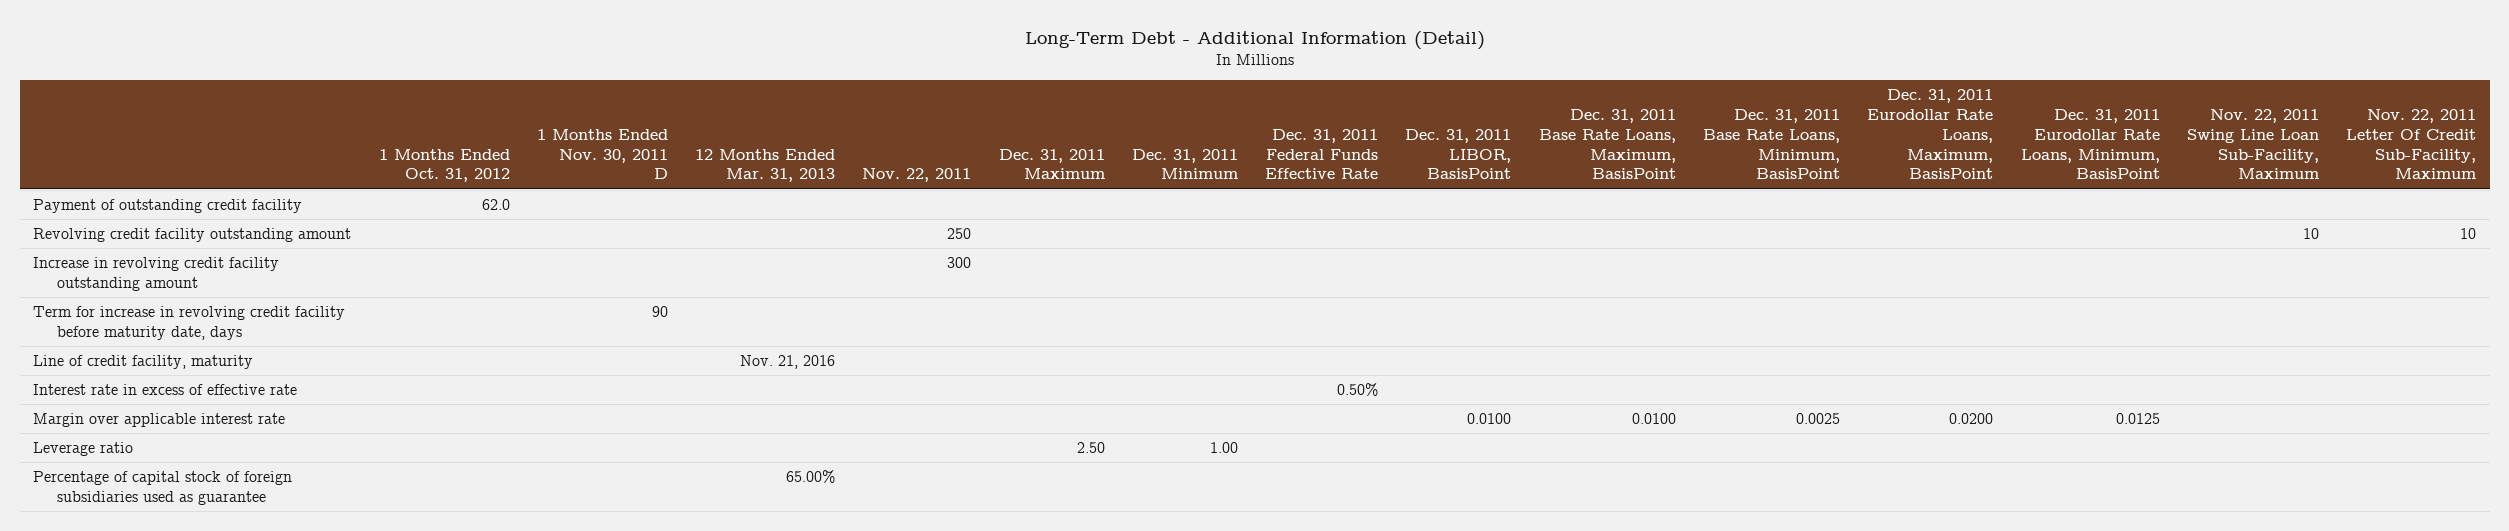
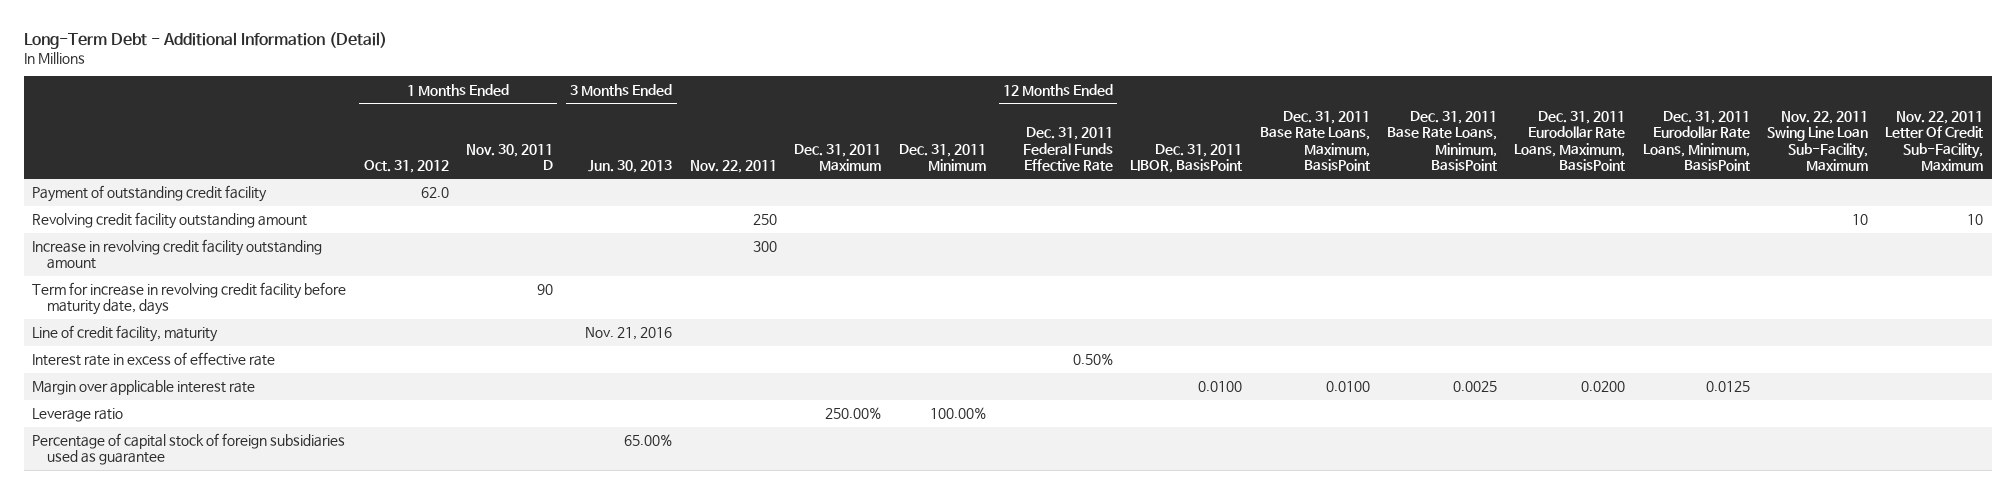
- | 1 Months Ended Oct. 31, 2012 | 1 Months Ended Nov. 30, 2011 D | 12 Months Ended Mar. 31, 2013 | Nov. 22, 2011 | Dec. 31, 2011 Maximum | Dec. 31, 2011 Minimum | Dec. 31, 2011 Federal Funds Effective Rate | Dec. 31, 2011 LIBOR, BasisPoint | Dec. 31, 2011 Base Rate Loans, Maximum, BasisPoint | Dec. 31, 2011 Base Rate Loans, Minimum, BasisPoint | Dec. 31, 2011 Eurodollar Rate Loans, Maximum, BasisPoint | Dec. 31, 2011 Eurodollar Rate Loans, Minimum, BasisPoint | Nov. 22, 2011 Swing Line Loan Sub-Facility, Maximum | Nov. 22, 2011 Letter Of Credit Sub-Facility, Maximum
+ | 1 Months Ended Oct. 31, 2012 | 1 Months Ended Nov. 30, 2011 D | 3 Months Ended Jun. 30, 2013 | Nov. 22, 2011 | Dec. 31, 2011 Maximum | Dec. 31, 2011 Minimum | 12 Months Ended Dec. 31, 2011 Federal Funds Effective Rate | Dec. 31, 2011 LIBOR, BasisPoint | Dec. 31, 2011 Base Rate Loans, Maximum, BasisPoint | Dec. 31, 2011 Base Rate Loans, Minimum, BasisPoint | Dec. 31, 2011 Eurodollar Rate Loans, Maximum, BasisPoint | Dec. 31, 2011 Eurodollar Rate Loans, Minimum, BasisPoint | Nov. 22, 2011 Swing Line Loan Sub-Facility, Maximum | Nov. 22, 2011 Letter Of Credit Sub-Facility, Maximum
- Leverage ratio | | | | | 2.50 | 1.00 | | | | | | | |
+ Leverage ratio | | | | | 250.00% | 100.00% | | | | | | | |

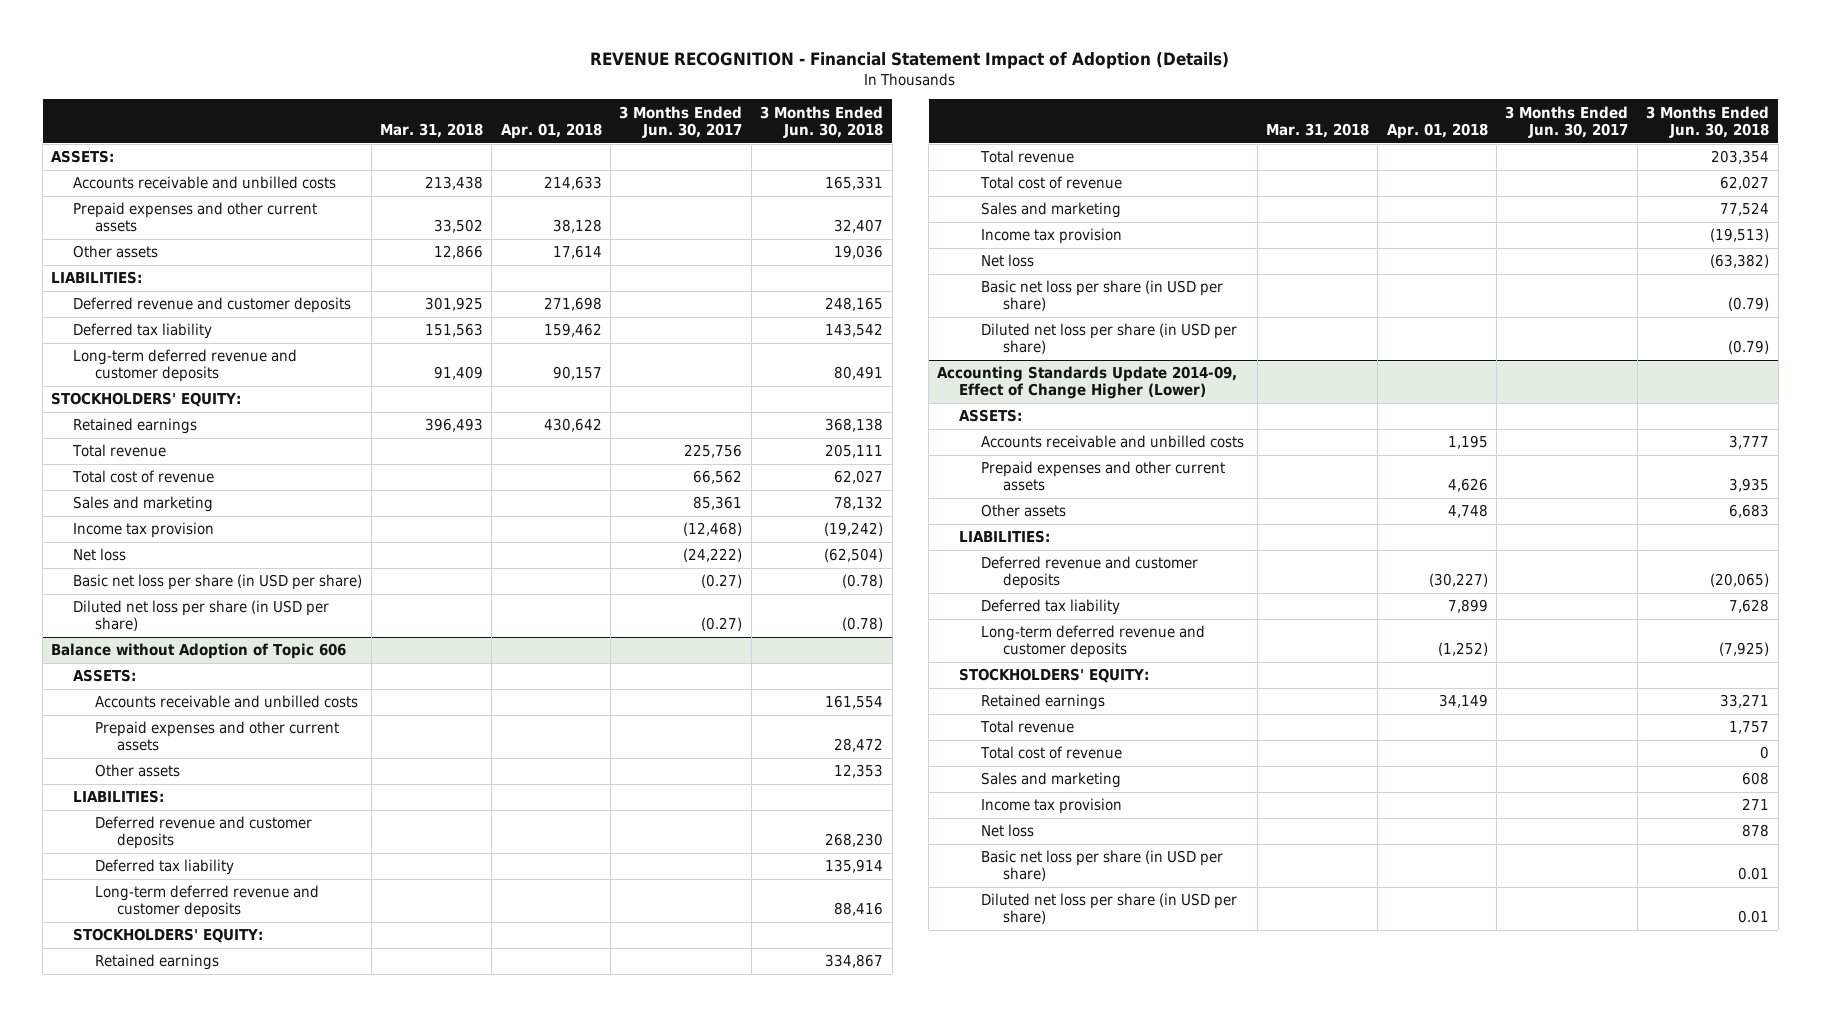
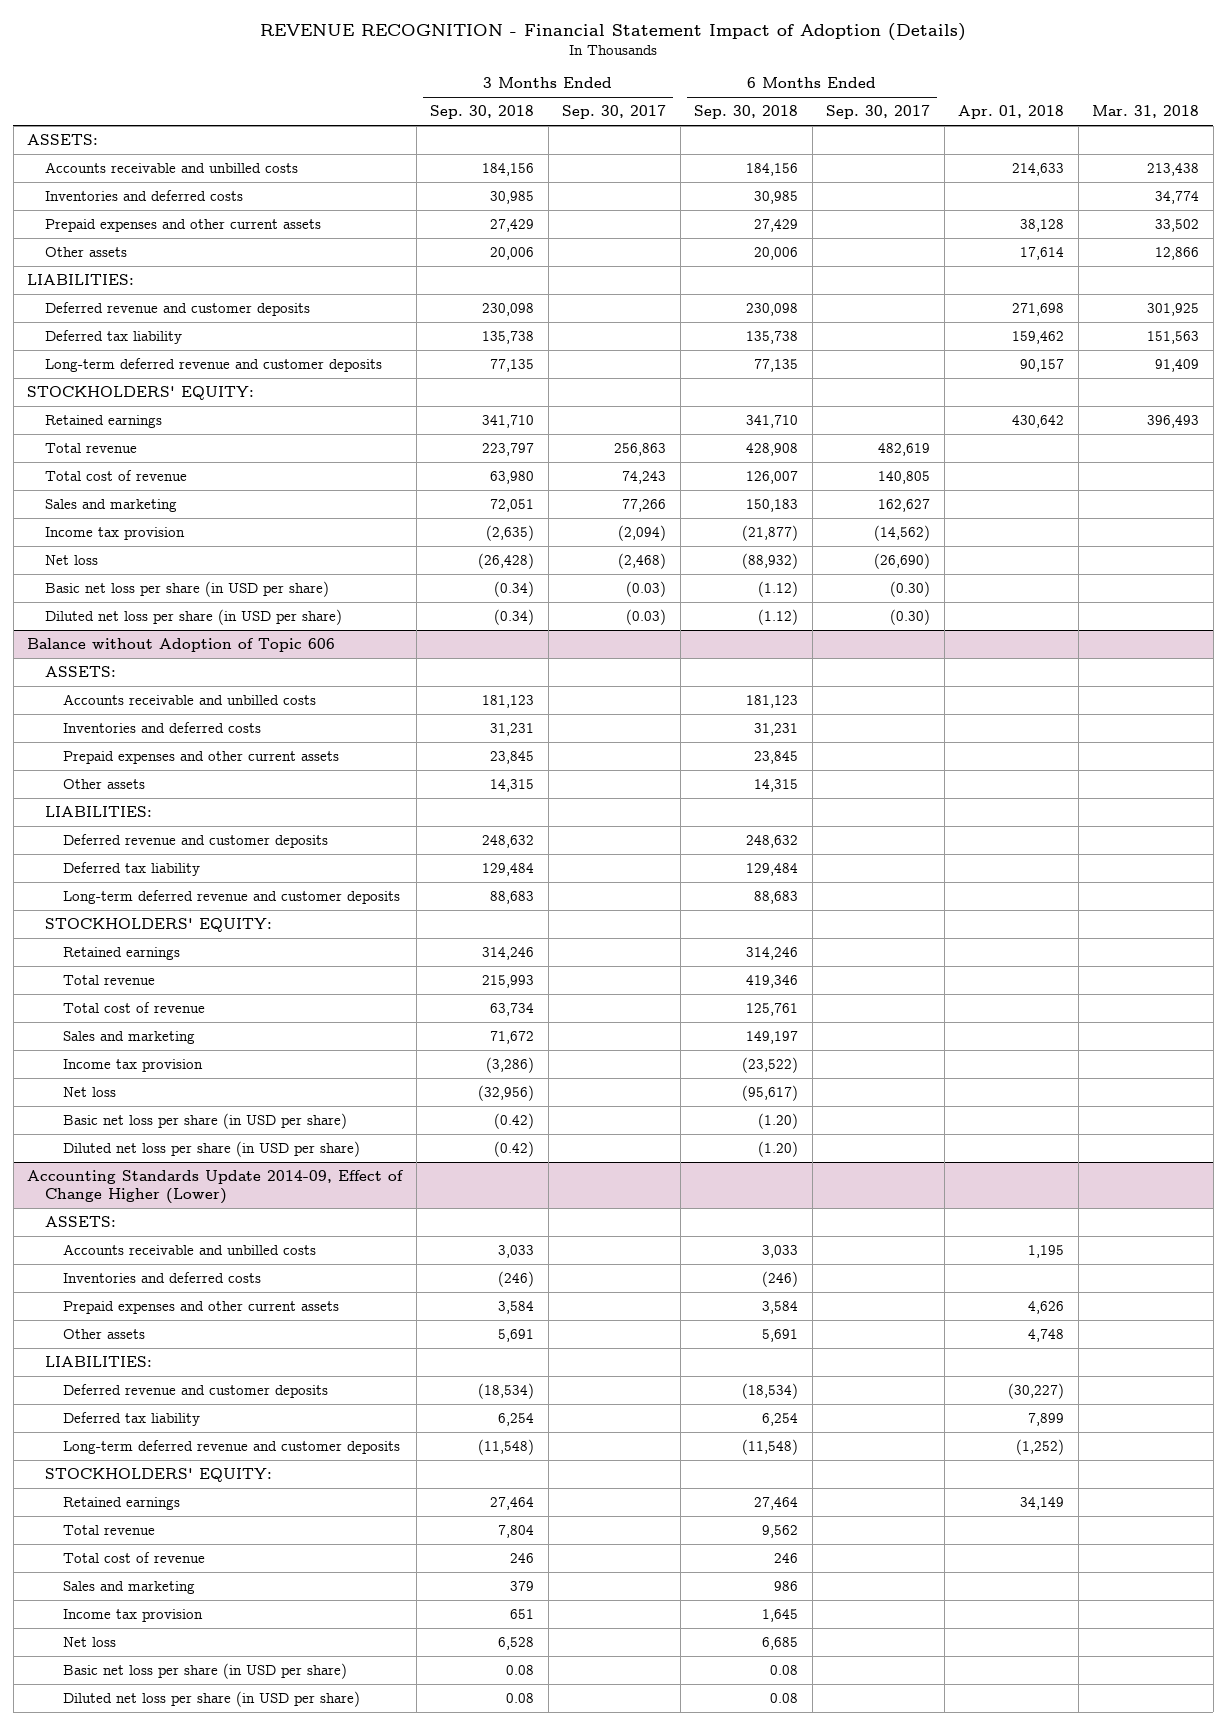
- | Mar. 31, 2018 | Apr. 01, 2018 | 3 Months Ended Jun. 30, 2017 | 3 Months Ended Jun. 30, 2018
+ | 3 Months Ended Sep. 30, 2018 | 3 Months Ended Sep. 30, 2017 | 6 Months Ended Sep. 30, 2018 | 6 Months Ended Sep. 30, 2017 | Apr. 01, 2018 | Mar. 31, 2018
+ Inventories and deferred costs | 30,985 | | 30,985 | | | 34,774
@ Balance without Adoption of Topic 606
+ Inventories and deferred costs | 31,231 | | 31,231 | | |
@ Accounting Standards Update 2014-09, Effect of Change Higher (Lower)
+ Inventories and deferred costs | (246) | | (246) | | |

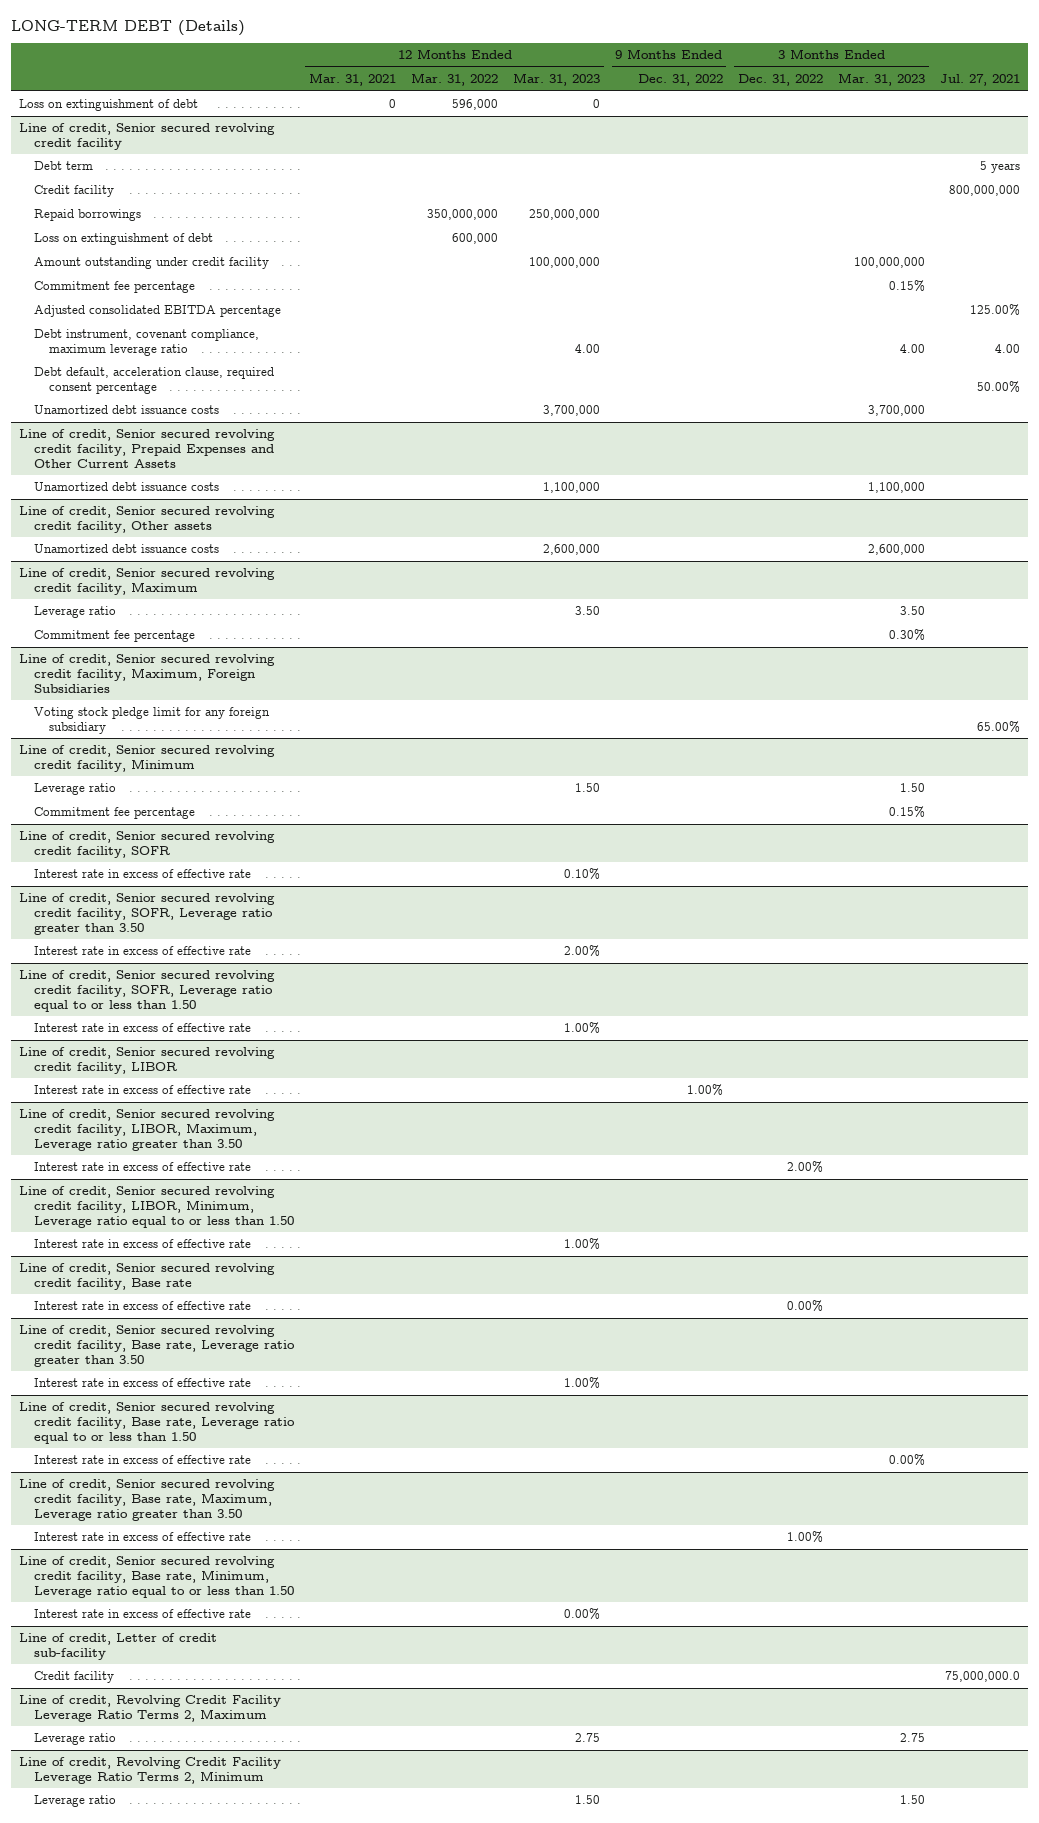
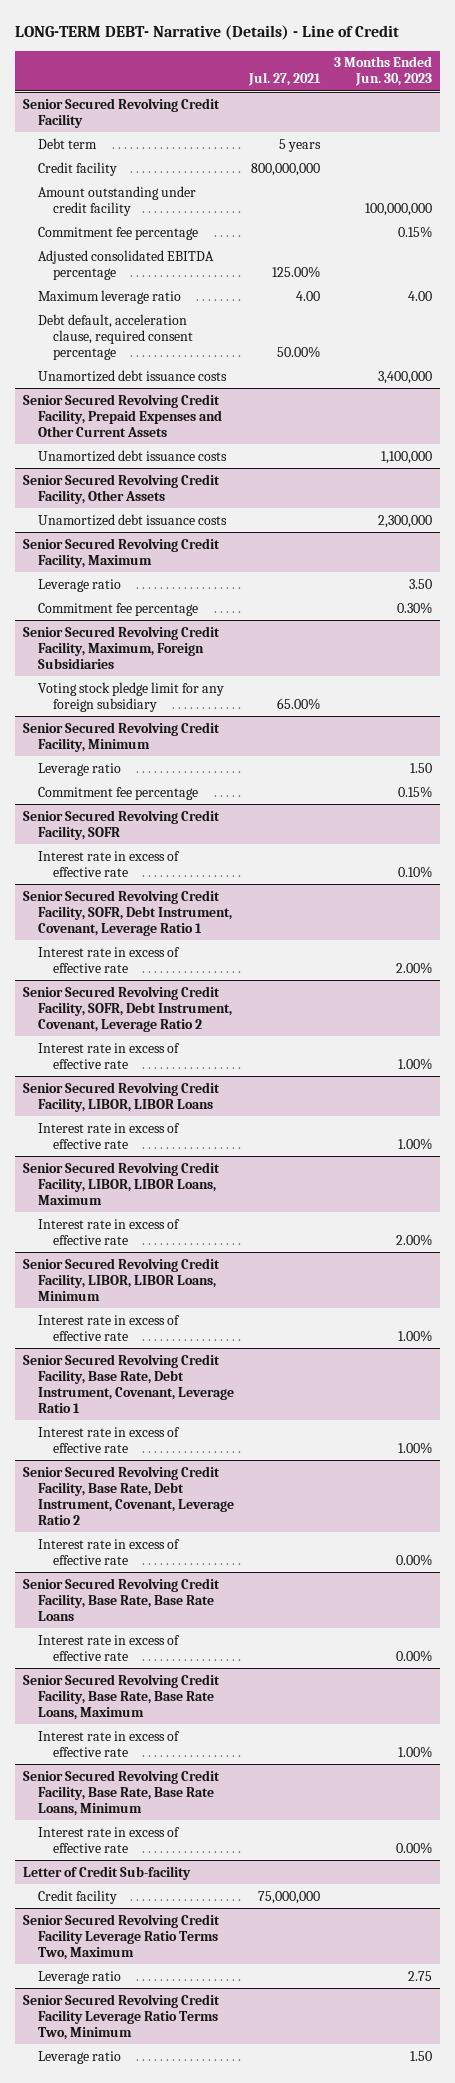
- LONG-TERM DEBT (Details)
+ LONG-TERM DEBT- Narrative (Details) - Line of Credit
- | 12 Months Ended Mar. 31, 2021 | 12 Months Ended Mar. 31, 2022 | 12 Months Ended Mar. 31, 2023 | 9 Months Ended Dec. 31, 2022 | 3 Months Ended Dec. 31, 2022 | 3 Months Ended Mar. 31, 2023 | Jul. 27, 2021
+ | Jul. 27, 2021 | 3 Months Ended Jun. 30, 2023
- Loss on extinguishment of debt | 0 | 596,000 | 0 | | | |
- Line of credit, Senior secured revolving credit facility
+ Senior Secured Revolving Credit Facility
- Repaid borrowings | | 350,000,000 | 250,000,000 | | | |
- Loss on extinguishment of debt | | 600,000 | | | | |
- Debt instrument, covenant compliance, maximum leverage ratio | | | 4.00 | | | 4.00 | 4.00
+ Maximum leverage ratio | 4.00 | 4.00
- Line of credit, Senior secured revolving credit facility, Prepaid Expenses and Other Current Assets
+ Senior Secured Revolving Credit Facility, Prepaid Expenses and Other Current Assets
- Line of credit, Senior secured revolving credit facility, Other assets
+ Senior Secured Revolving Credit Facility, Other Assets
- Line of credit, Senior secured revolving credit facility, Maximum
+ Senior Secured Revolving Credit Facility, Maximum
- Line of credit, Senior secured revolving credit facility, Maximum, Foreign Subsidiaries
+ Senior Secured Revolving Credit Facility, Maximum, Foreign Subsidiaries
- Line of credit, Senior secured revolving credit facility, Minimum
+ Senior Secured Revolving Credit Facility, Minimum
- Line of credit, Senior secured revolving credit facility, SOFR
+ Senior Secured Revolving Credit Facility, SOFR
- Line of credit, Senior secured revolving credit facility, SOFR, Leverage ratio greater than 3.50
- Interest rate in excess of effective rate | | | 2.00% | | | |
- Line of credit, Senior secured revolving credit facility, SOFR, Leverage ratio equal to or less than 1.50
- Interest rate in excess of effective rate | | | 1.00% | | | |
- Line of credit, Senior secured revolving credit facility, LIBOR
+ Senior Secured Revolving Credit Facility, SOFR, Debt Instrument, Covenant, Leverage Ratio 1
+ Interest rate in excess of effective rate | | 2.00%
+ Senior Secured Revolving Credit Facility, SOFR, Debt Instrument, Covenant, Leverage Ratio 2
+ Interest rate in excess of effective rate | | 1.00%
+ Senior Secured Revolving Credit Facility, LIBOR, LIBOR Loans
- Line of credit, Senior secured revolving credit facility, LIBOR, Maximum, Leverage ratio greater than 3.50
- Interest rate in excess of effective rate | | | | | 2.00% | |
- Line of credit, Senior secured revolving credit facility, LIBOR, Minimum, Leverage ratio equal to or less than 1.50
- Interest rate in excess of effective rate | | | 1.00% | | | |
- Line of credit, Senior secured revolving credit facility, Base rate
+ Senior Secured Revolving Credit Facility, LIBOR, LIBOR Loans, Maximum
+ Interest rate in excess of effective rate | | 2.00%
+ Senior Secured Revolving Credit Facility, LIBOR, LIBOR Loans, Minimum
+ Interest rate in excess of effective rate | | 1.00%
+ Senior Secured Revolving Credit Facility, Base Rate, Debt Instrument, Covenant, Leverage Ratio 1
+ Interest rate in excess of effective rate | | 1.00%
+ Senior Secured Revolving Credit Facility, Base Rate, Debt Instrument, Covenant, Leverage Ratio 2
+ Interest rate in excess of effective rate | | 0.00%
+ Senior Secured Revolving Credit Facility, Base Rate, Base Rate Loans
- Line of credit, Senior secured revolving credit facility, Base rate, Leverage ratio greater than 3.50
- Interest rate in excess of effective rate | | | 1.00% | | | |
- Line of credit, Senior secured revolving credit facility, Base rate, Leverage ratio equal to or less than 1.50
- Interest rate in excess of effective rate | | | | | | 0.00% |
- Line of credit, Senior secured revolving credit facility, Base rate, Maximum, Leverage ratio greater than 3.50
- Interest rate in excess of effective rate | | | | | 1.00% | |
- Line of credit, Senior secured revolving credit facility, Base rate, Minimum, Leverage ratio equal to or less than 1.50
- Interest rate in excess of effective rate | | | 0.00% | | | |
- Line of credit, Letter of credit sub-facility
- Credit facility | | | | | | | 75,000,000.0
- Line of credit, Revolving Credit Facility Leverage Ratio Terms 2, Maximum
+ Senior Secured Revolving Credit Facility, Base Rate, Base Rate Loans, Maximum
+ Interest rate in excess of effective rate | | 1.00%
+ Senior Secured Revolving Credit Facility, Base Rate, Base Rate Loans, Minimum
+ Interest rate in excess of effective rate | | 0.00%
+ Letter of Credit Sub-facility
+ Credit facility | 75,000,000 |
+ Senior Secured Revolving Credit Facility Leverage Ratio Terms Two, Maximum
- Line of credit, Revolving Credit Facility Leverage Ratio Terms 2, Minimum
+ Senior Secured Revolving Credit Facility Leverage Ratio Terms Two, Minimum

